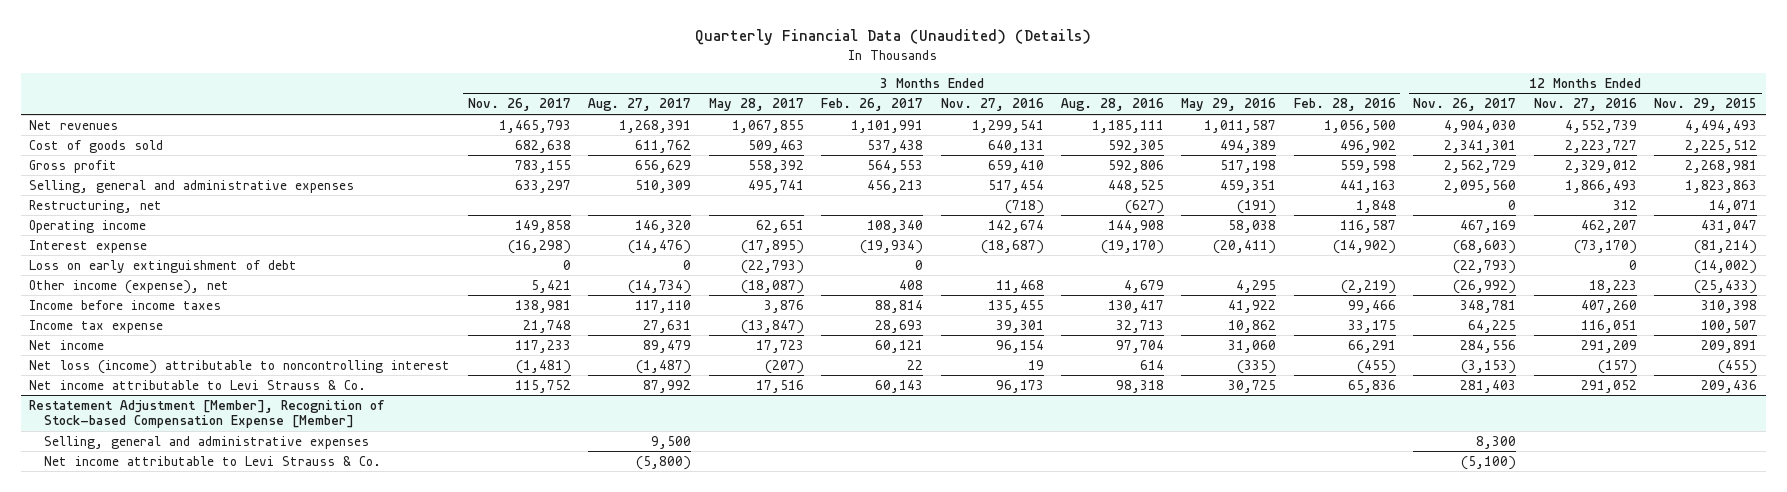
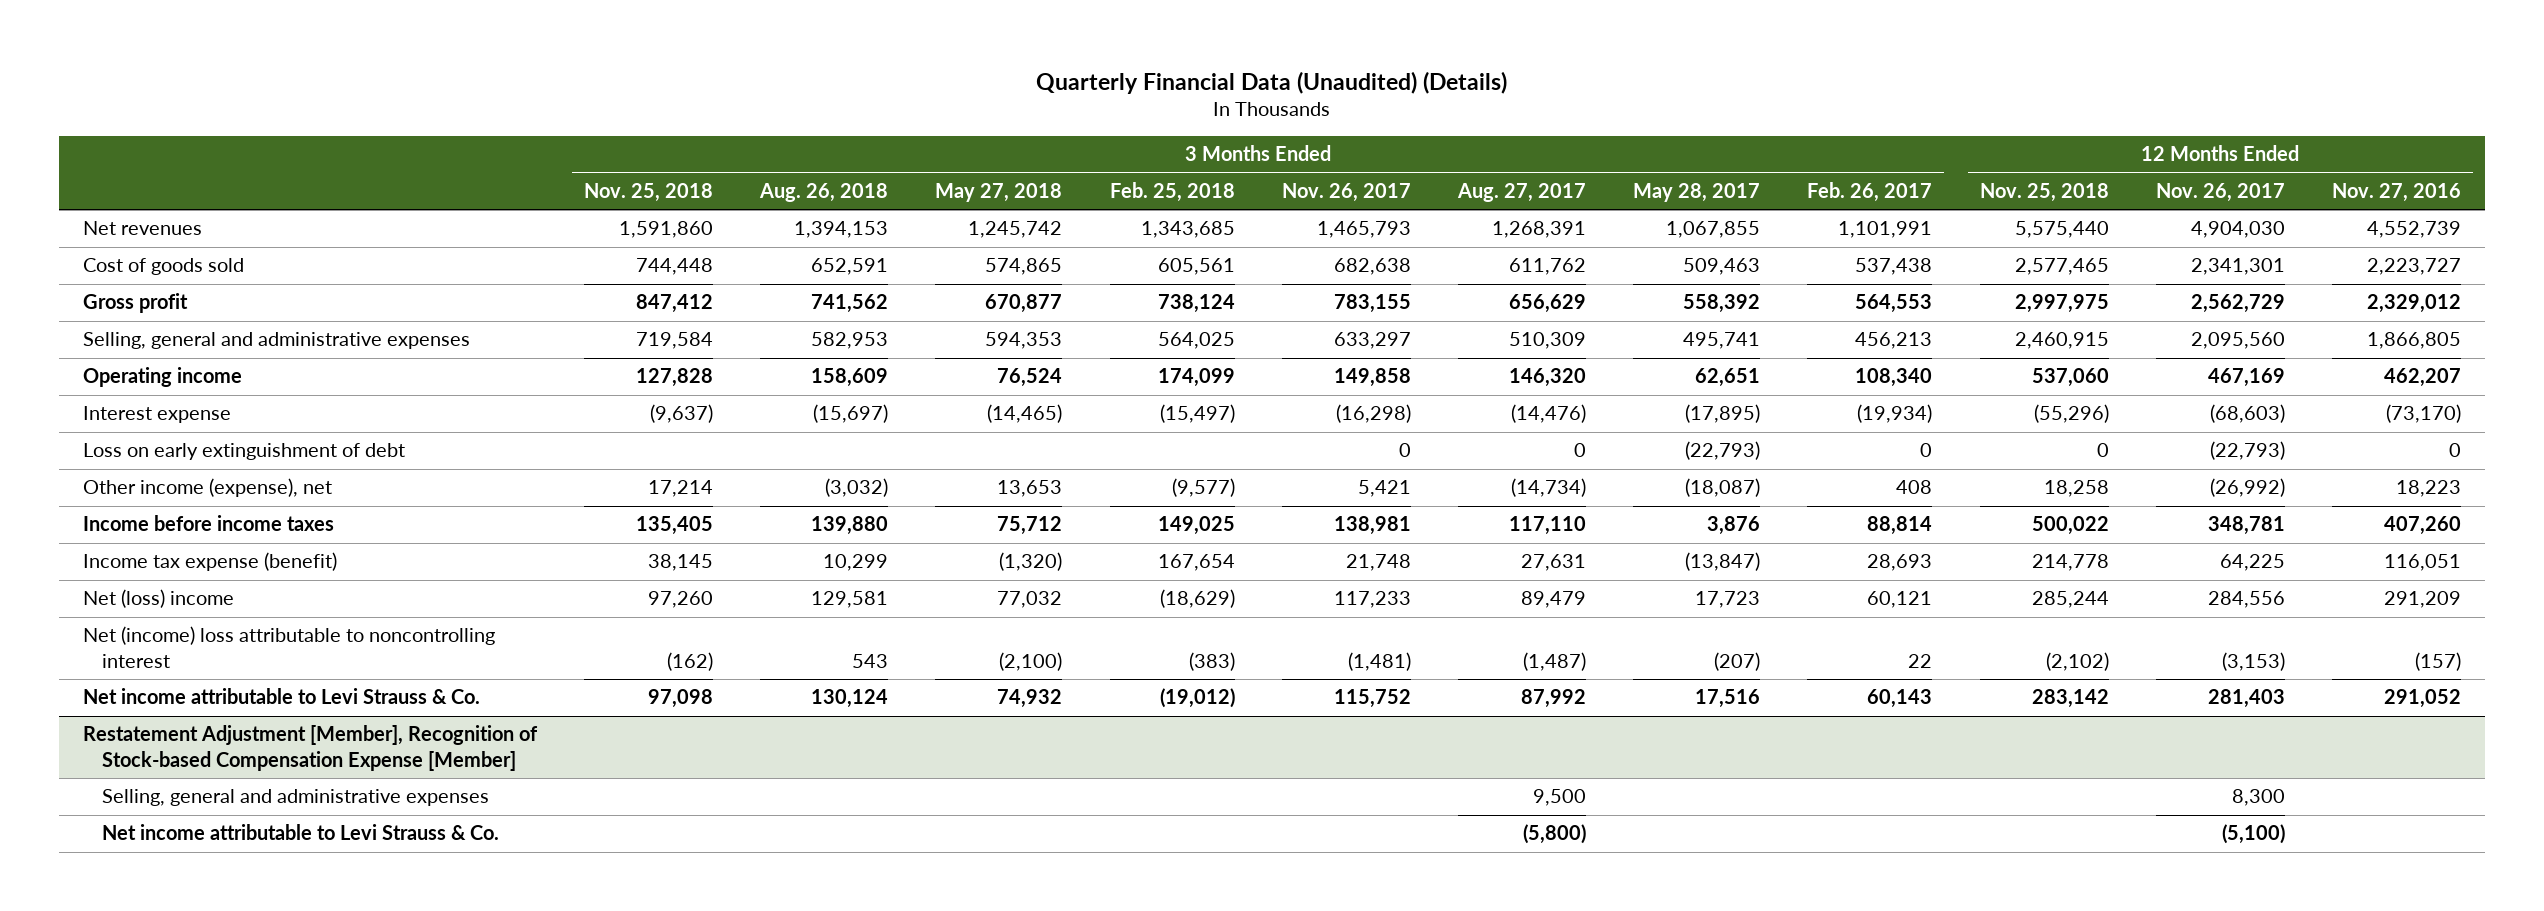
- | 3 Months Ended Nov. 26, 2017 | 3 Months Ended Aug. 27, 2017 | 3 Months Ended May 28, 2017 | 3 Months Ended Feb. 26, 2017 | 3 Months Ended Nov. 27, 2016 | 3 Months Ended Aug. 28, 2016 | 3 Months Ended May 29, 2016 | 3 Months Ended Feb. 28, 2016 | 12 Months Ended Nov. 26, 2017 | 12 Months Ended Nov. 27, 2016 | 12 Months Ended Nov. 29, 2015
+ | 3 Months Ended Nov. 25, 2018 | 3 Months Ended Aug. 26, 2018 | 3 Months Ended May 27, 2018 | 3 Months Ended Feb. 25, 2018 | 3 Months Ended Nov. 26, 2017 | 3 Months Ended Aug. 27, 2017 | 3 Months Ended May 28, 2017 | 3 Months Ended Feb. 26, 2017 | 12 Months Ended Nov. 25, 2018 | 12 Months Ended Nov. 26, 2017 | 12 Months Ended Nov. 27, 2016
- Selling, general and administrative expenses | 633,297 | 510,309 | 495,741 | 456,213 | 517,454 | 448,525 | 459,351 | 441,163 | 2,095,560 | 1,866,493 | 1,823,863
- Restructuring, net | | | | | (718) | (627) | (191) | 1,848 | 0 | 312 | 14,071
+ Selling, general and administrative expenses | 719,584 | 582,953 | 594,353 | 564,025 | 633,297 | 510,309 | 495,741 | 456,213 | 2,460,915 | 2,095,560 | 1,866,805
- Income tax expense | 21,748 | 27,631 | (13,847) | 28,693 | 39,301 | 32,713 | 10,862 | 33,175 | 64,225 | 116,051 | 100,507
- Net income | 117,233 | 89,479 | 17,723 | 60,121 | 96,154 | 97,704 | 31,060 | 66,291 | 284,556 | 291,209 | 209,891
- Net loss (income) attributable to noncontrolling interest | (1,481) | (1,487) | (207) | 22 | 19 | 614 | (335) | (455) | (3,153) | (157) | (455)
+ Income tax expense (benefit) | 38,145 | 10,299 | (1,320) | 167,654 | 21,748 | 27,631 | (13,847) | 28,693 | 214,778 | 64,225 | 116,051
+ Net (loss) income | 97,260 | 129,581 | 77,032 | (18,629) | 117,233 | 89,479 | 17,723 | 60,121 | 285,244 | 284,556 | 291,209
+ Net (income) loss attributable to noncontrolling interest | (162) | 543 | (2,100) | (383) | (1,481) | (1,487) | (207) | 22 | (2,102) | (3,153) | (157)

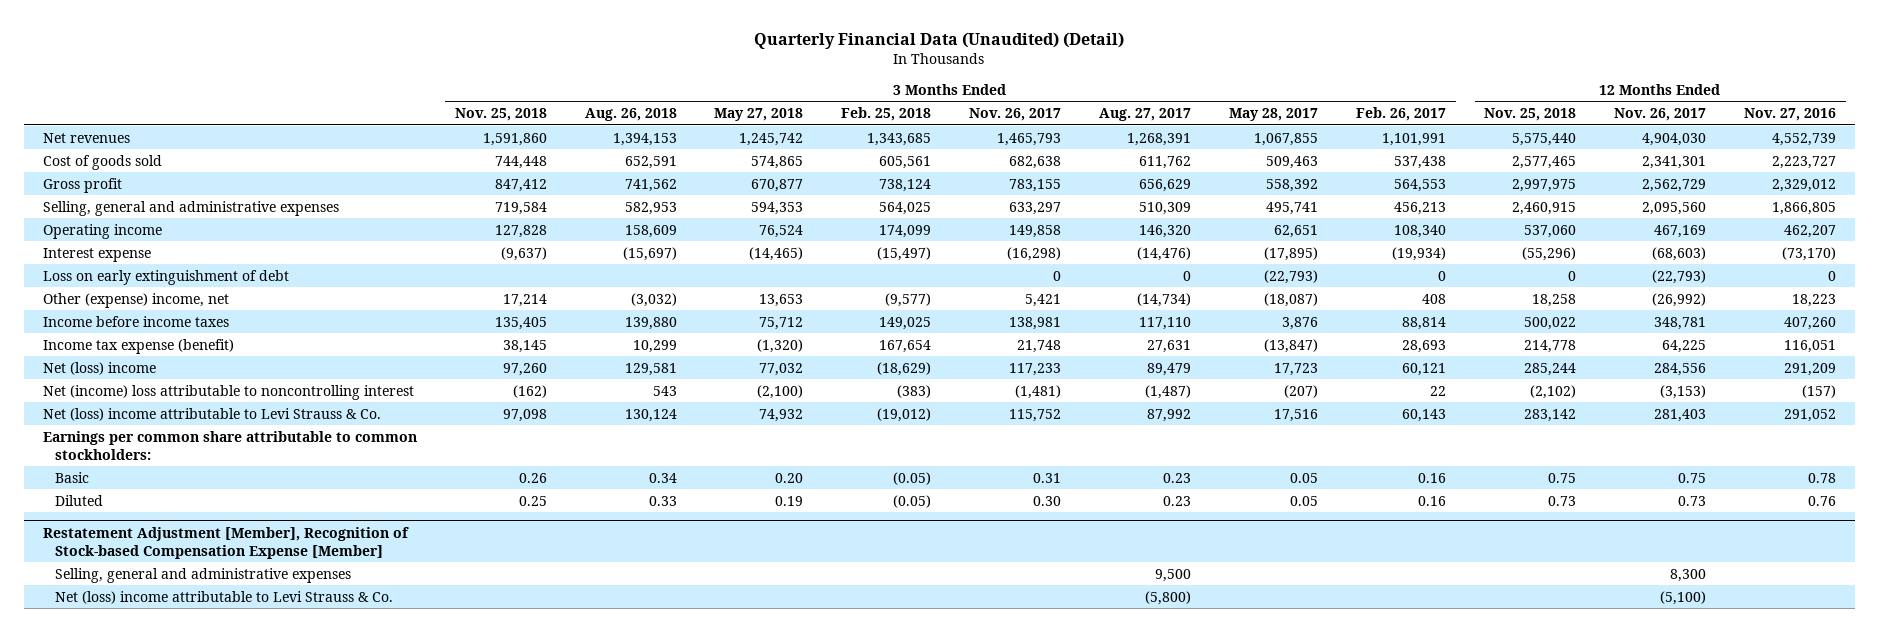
- Quarterly Financial Data (Unaudited) (Details)
+ Quarterly Financial Data (Unaudited) (Detail)
- Other income (expense), net | 17,214 | (3,032) | 13,653 | (9,577) | 5,421 | (14,734) | (18,087) | 408 | 18,258 | (26,992) | 18,223
+ Other (expense) income, net | 17,214 | (3,032) | 13,653 | (9,577) | 5,421 | (14,734) | (18,087) | 408 | 18,258 | (26,992) | 18,223
- Net income attributable to Levi Strauss & Co. | 97,098 | 130,124 | 74,932 | (19,012) | 115,752 | 87,992 | 17,516 | 60,143 | 283,142 | 281,403 | 291,052
+ Net (loss) income attributable to Levi Strauss & Co. | 97,098 | 130,124 | 74,932 | (19,012) | 115,752 | 87,992 | 17,516 | 60,143 | 283,142 | 281,403 | 291,052
+ Earnings per common share attributable to common stockholders:
+ Basic | 0.26 | 0.34 | 0.20 | (0.05) | 0.31 | 0.23 | 0.05 | 0.16 | 0.75 | 0.75 | 0.78
+ Diluted | 0.25 | 0.33 | 0.19 | (0.05) | 0.30 | 0.23 | 0.05 | 0.16 | 0.73 | 0.73 | 0.76
@ Restatement Adjustment [Member], Recognition of Stock-based Compensation Expense [Member]
- Net income attributable to Levi Strauss & Co. | | | | | | (5,800) | | | | (5,100) |
+ Net (loss) income attributable to Levi Strauss & Co. | | | | | | (5,800) | | | | (5,100) |

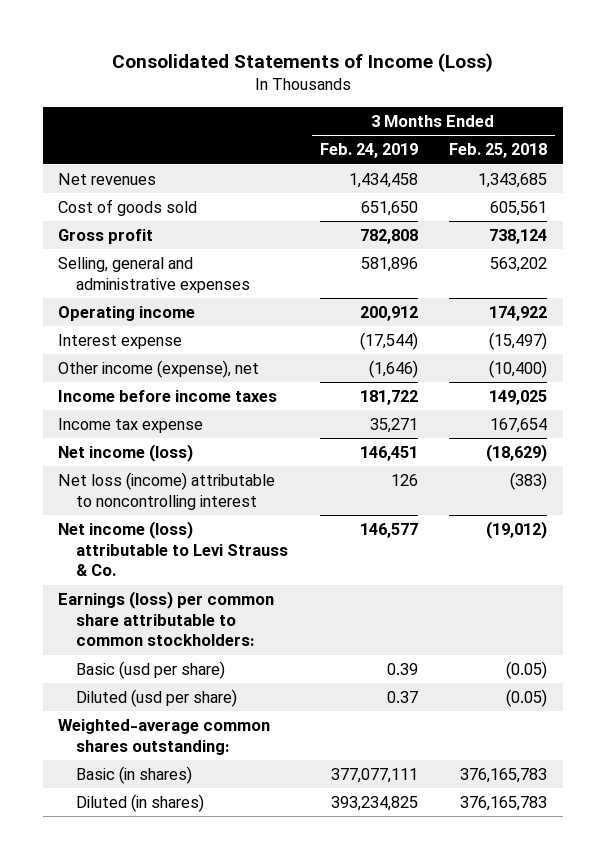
- Quarterly Financial Data (Unaudited) (Detail)
+ Consolidated Statements of Income (Loss)
- | 3 Months Ended Nov. 25, 2018 | 3 Months Ended Aug. 26, 2018 | 3 Months Ended May 27, 2018 | 3 Months Ended Feb. 25, 2018 | 3 Months Ended Nov. 26, 2017 | 3 Months Ended Aug. 27, 2017 | 3 Months Ended May 28, 2017 | 3 Months Ended Feb. 26, 2017 | 12 Months Ended Nov. 25, 2018 | 12 Months Ended Nov. 26, 2017 | 12 Months Ended Nov. 27, 2016
+ | 3 Months Ended Feb. 24, 2019 | 3 Months Ended Feb. 25, 2018
- Selling, general and administrative expenses | 719,584 | 582,953 | 594,353 | 564,025 | 633,297 | 510,309 | 495,741 | 456,213 | 2,460,915 | 2,095,560 | 1,866,805
- Operating income | 127,828 | 158,609 | 76,524 | 174,099 | 149,858 | 146,320 | 62,651 | 108,340 | 537,060 | 467,169 | 462,207
+ Selling, general and administrative expenses | 581,896 | 563,202
+ Operating income | 200,912 | 174,922
- Loss on early extinguishment of debt | | | | | 0 | 0 | (22,793) | 0 | 0 | (22,793) | 0
- Other (expense) income, net | 17,214 | (3,032) | 13,653 | (9,577) | 5,421 | (14,734) | (18,087) | 408 | 18,258 | (26,992) | 18,223
+ Other income (expense), net | (1,646) | (10,400)
- Income tax expense (benefit) | 38,145 | 10,299 | (1,320) | 167,654 | 21,748 | 27,631 | (13,847) | 28,693 | 214,778 | 64,225 | 116,051
- Net (loss) income | 97,260 | 129,581 | 77,032 | (18,629) | 117,233 | 89,479 | 17,723 | 60,121 | 285,244 | 284,556 | 291,209
- Net (income) loss attributable to noncontrolling interest | (162) | 543 | (2,100) | (383) | (1,481) | (1,487) | (207) | 22 | (2,102) | (3,153) | (157)
- Net (loss) income attributable to Levi Strauss & Co. | 97,098 | 130,124 | 74,932 | (19,012) | 115,752 | 87,992 | 17,516 | 60,143 | 283,142 | 281,403 | 291,052
- Earnings per common share attributable to common stockholders:
- Basic | 0.26 | 0.34 | 0.20 | (0.05) | 0.31 | 0.23 | 0.05 | 0.16 | 0.75 | 0.75 | 0.78
- Diluted | 0.25 | 0.33 | 0.19 | (0.05) | 0.30 | 0.23 | 0.05 | 0.16 | 0.73 | 0.73 | 0.76
- Restatement Adjustment [Member], Recognition of Stock-based Compensation Expense [Member]
- Selling, general and administrative expenses | | | | | | 9,500 | | | | 8,300 |
- Net (loss) income attributable to Levi Strauss & Co. | | | | | | (5,800) | | | | (5,100) |
+ Income tax expense | 35,271 | 167,654
+ Net income (loss) | 146,451 | (18,629)
+ Net loss (income) attributable to noncontrolling interest | 126 | (383)
+ Net income (loss) attributable to Levi Strauss & Co. | 146,577 | (19,012)
+ Earnings (loss) per common share attributable to common stockholders:
+ Basic (usd per share) | 0.39 | (0.05)
+ Diluted (usd per share) | 0.37 | (0.05)
+ Weighted-average common shares outstanding:
+ Basic (in shares) | 377,077,111 | 376,165,783
+ Diluted (in shares) | 393,234,825 | 376,165,783

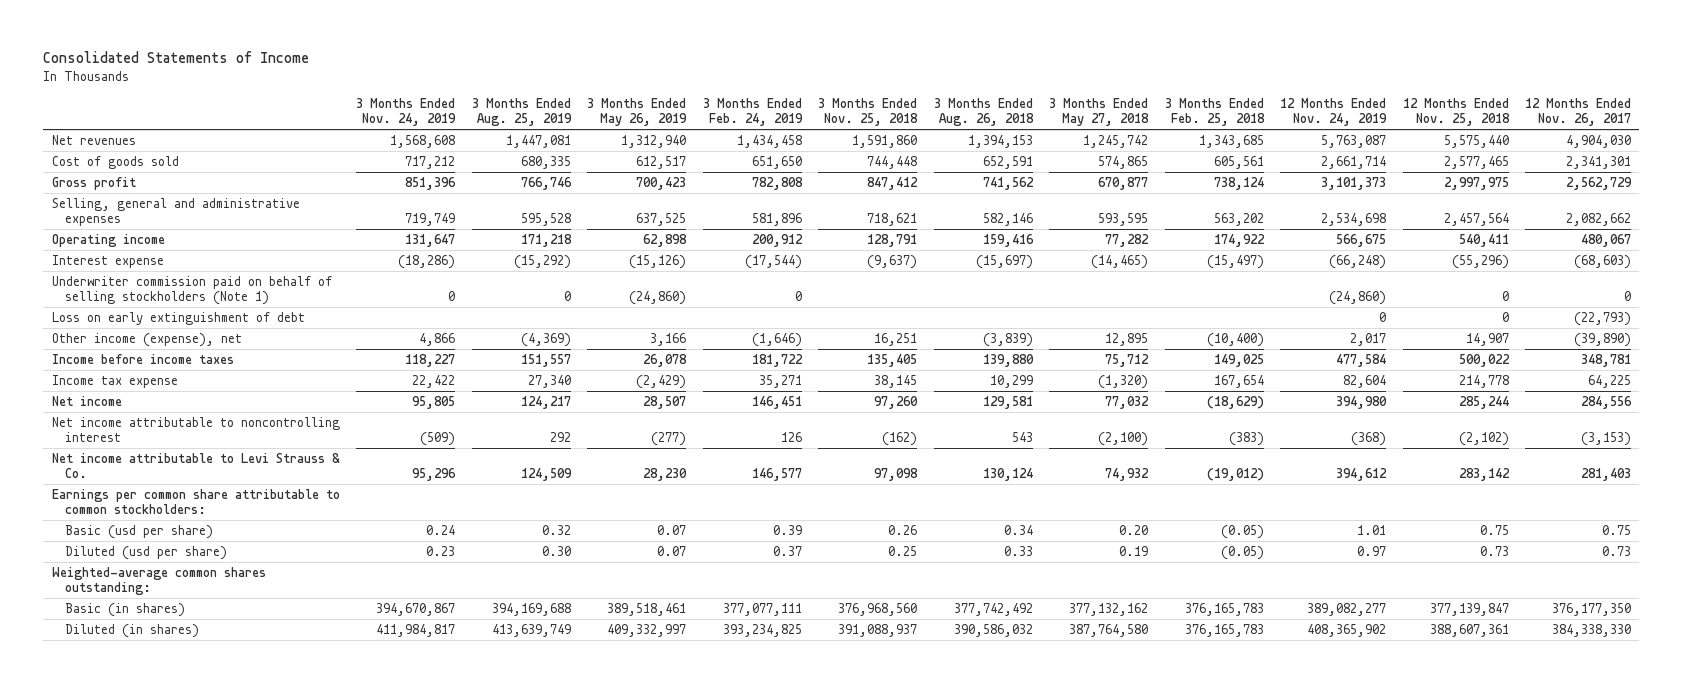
- Consolidated Statements of Income (Loss)
+ Consolidated Statements of Income
- | 3 Months Ended Feb. 24, 2019 | 3 Months Ended Feb. 25, 2018
+ | 3 Months Ended Nov. 24, 2019 | 3 Months Ended Aug. 25, 2019 | 3 Months Ended May 26, 2019 | 3 Months Ended Feb. 24, 2019 | 3 Months Ended Nov. 25, 2018 | 3 Months Ended Aug. 26, 2018 | 3 Months Ended May 27, 2018 | 3 Months Ended Feb. 25, 2018 | 12 Months Ended Nov. 24, 2019 | 12 Months Ended Nov. 25, 2018 | 12 Months Ended Nov. 26, 2017
+ Underwriter commission paid on behalf of selling stockholders (Note 1) | 0 | 0 | (24,860) | 0 | | | | | (24,860) | 0 | 0
+ Loss on early extinguishment of debt | | | | | | | | | 0 | 0 | (22,793)
- Net income (loss) | 146,451 | (18,629)
- Net loss (income) attributable to noncontrolling interest | 126 | (383)
- Net income (loss) attributable to Levi Strauss & Co. | 146,577 | (19,012)
- Earnings (loss) per common share attributable to common stockholders:
+ Net income | 95,805 | 124,217 | 28,507 | 146,451 | 97,260 | 129,581 | 77,032 | (18,629) | 394,980 | 285,244 | 284,556
+ Net income attributable to noncontrolling interest | (509) | 292 | (277) | 126 | (162) | 543 | (2,100) | (383) | (368) | (2,102) | (3,153)
+ Net income attributable to Levi Strauss & Co. | 95,296 | 124,509 | 28,230 | 146,577 | 97,098 | 130,124 | 74,932 | (19,012) | 394,612 | 283,142 | 281,403
+ Earnings per common share attributable to common stockholders:

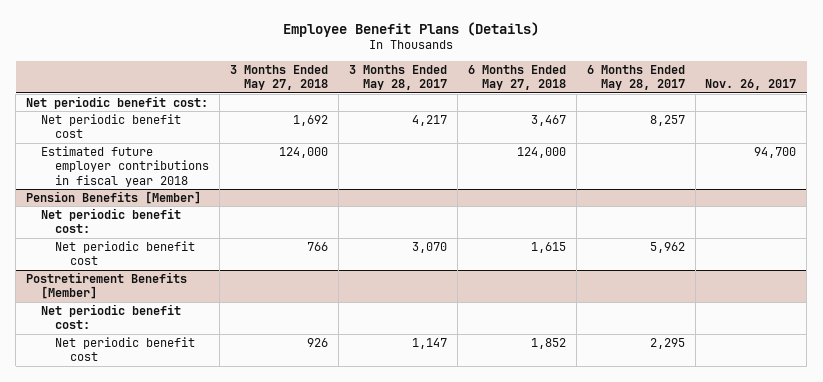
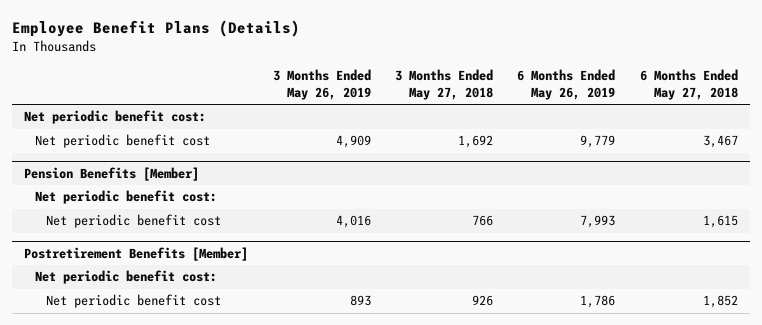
- | 3 Months Ended May 27, 2018 | 3 Months Ended May 28, 2017 | 6 Months Ended May 27, 2018 | 6 Months Ended May 28, 2017 | Nov. 26, 2017
+ | 3 Months Ended May 26, 2019 | 3 Months Ended May 27, 2018 | 6 Months Ended May 26, 2019 | 6 Months Ended May 27, 2018
- Estimated future employer contributions in fiscal year 2018 | 124,000 | | 124,000 | | 94,700

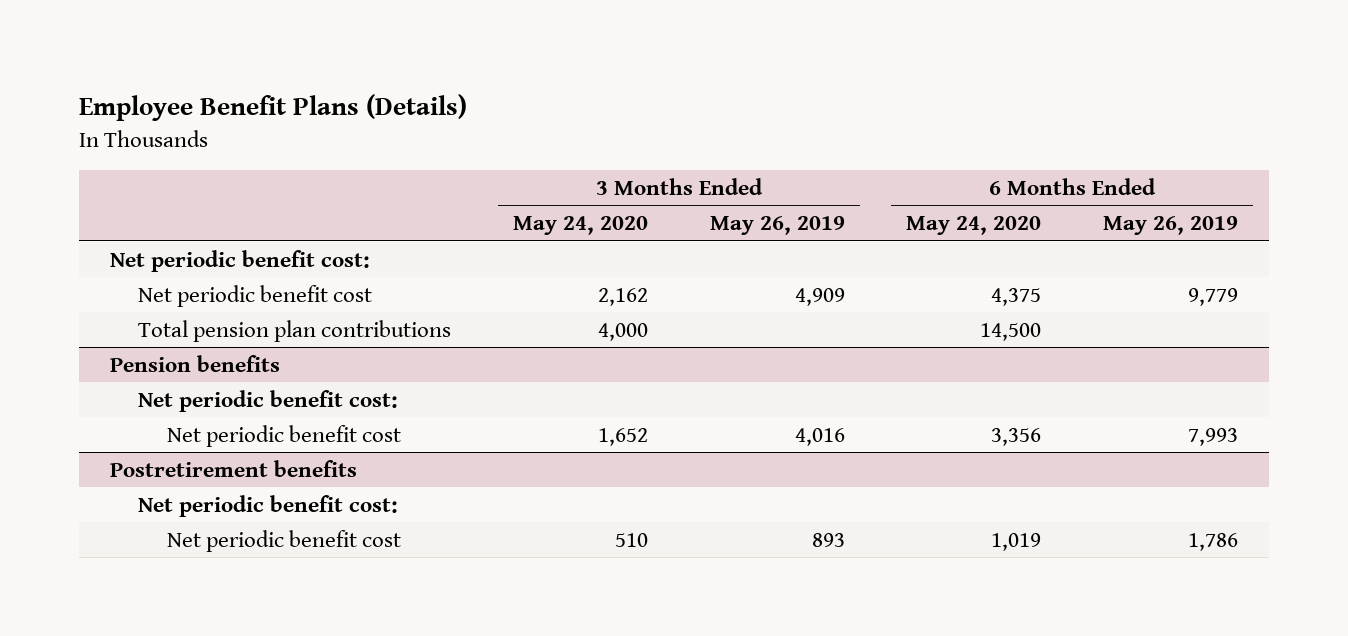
- | 3 Months Ended May 26, 2019 | 3 Months Ended May 27, 2018 | 6 Months Ended May 26, 2019 | 6 Months Ended May 27, 2018
+ | 3 Months Ended May 24, 2020 | 3 Months Ended May 26, 2019 | 6 Months Ended May 24, 2020 | 6 Months Ended May 26, 2019
- Pension Benefits [Member]
+ Total pension plan contributions | 4,000 | | 14,500 |
+ Pension benefits
- Postretirement Benefits [Member]
+ Postretirement benefits

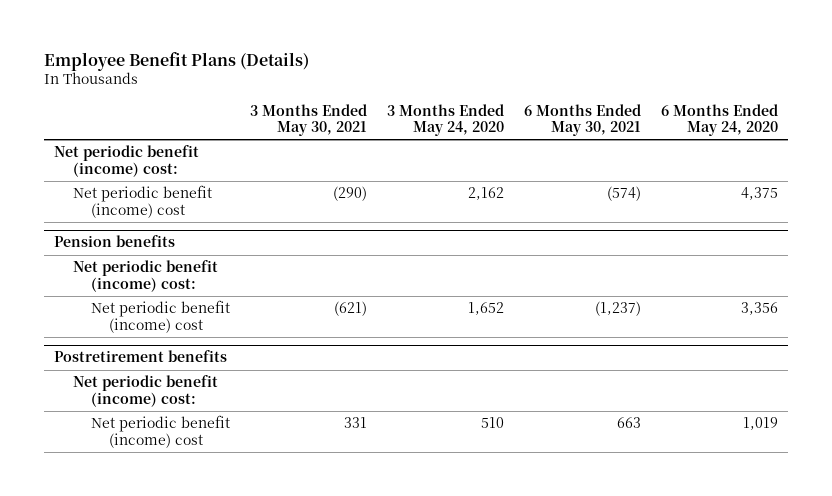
- | 3 Months Ended May 24, 2020 | 3 Months Ended May 26, 2019 | 6 Months Ended May 24, 2020 | 6 Months Ended May 26, 2019
+ | 3 Months Ended May 30, 2021 | 3 Months Ended May 24, 2020 | 6 Months Ended May 30, 2021 | 6 Months Ended May 24, 2020
- Net periodic benefit cost:
- Net periodic benefit cost | 2,162 | 4,909 | 4,375 | 9,779
- Total pension plan contributions | 4,000 | | 14,500 |
+ Net periodic benefit (income) cost:
+ Net periodic benefit (income) cost | (290) | 2,162 | (574) | 4,375
@ Pension benefits
- Net periodic benefit cost:
- Net periodic benefit cost | 1,652 | 4,016 | 3,356 | 7,993
+ Net periodic benefit (income) cost:
+ Net periodic benefit (income) cost | (621) | 1,652 | (1,237) | 3,356
@ Postretirement benefits
- Net periodic benefit cost:
- Net periodic benefit cost | 510 | 893 | 1,019 | 1,786
+ Net periodic benefit (income) cost:
+ Net periodic benefit (income) cost | 331 | 510 | 663 | 1,019

